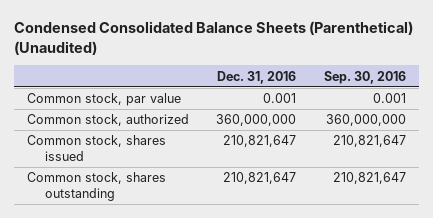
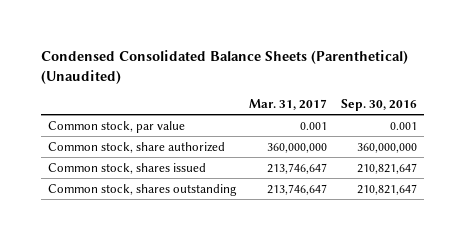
- | Dec. 31, 2016 | Sep. 30, 2016
+ | Mar. 31, 2017 | Sep. 30, 2016
- Common stock, authorized | 360,000,000 | 360,000,000
+ Common stock, share authorized | 360,000,000 | 360,000,000

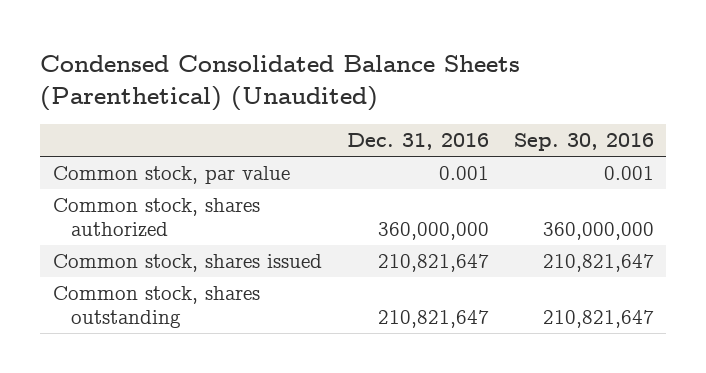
- | Mar. 31, 2017 | Sep. 30, 2016
+ | Dec. 31, 2016 | Sep. 30, 2016
- Common stock, share authorized | 360,000,000 | 360,000,000
+ Common stock, shares authorized | 360,000,000 | 360,000,000

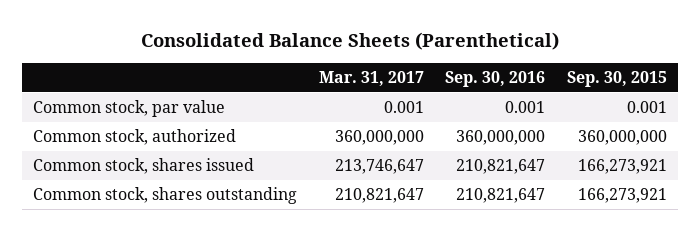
- Condensed Consolidated Balance Sheets (Parenthetical) (Unaudited)
+ Consolidated Balance Sheets (Parenthetical)
- | Dec. 31, 2016 | Sep. 30, 2016
+ | Mar. 31, 2017 | Sep. 30, 2016 | Sep. 30, 2015
- Common stock, shares authorized | 360,000,000 | 360,000,000
+ Common stock, authorized | 360,000,000 | 360,000,000 | 360,000,000

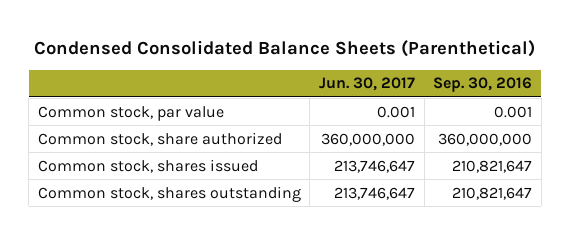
- Consolidated Balance Sheets (Parenthetical)
+ Condensed Consolidated Balance Sheets (Parenthetical)
- | Mar. 31, 2017 | Sep. 30, 2016 | Sep. 30, 2015
+ | Jun. 30, 2017 | Sep. 30, 2016
- Common stock, authorized | 360,000,000 | 360,000,000 | 360,000,000
+ Common stock, share authorized | 360,000,000 | 360,000,000

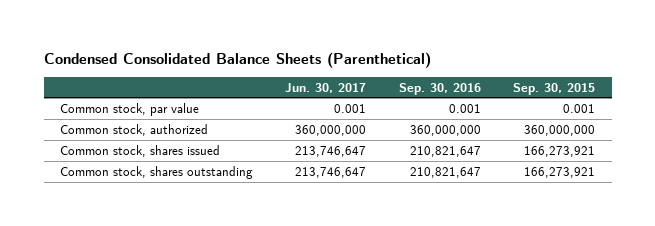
- | Jun. 30, 2017 | Sep. 30, 2016
+ | Jun. 30, 2017 | Sep. 30, 2016 | Sep. 30, 2015
- Common stock, share authorized | 360,000,000 | 360,000,000
+ Common stock, authorized | 360,000,000 | 360,000,000 | 360,000,000

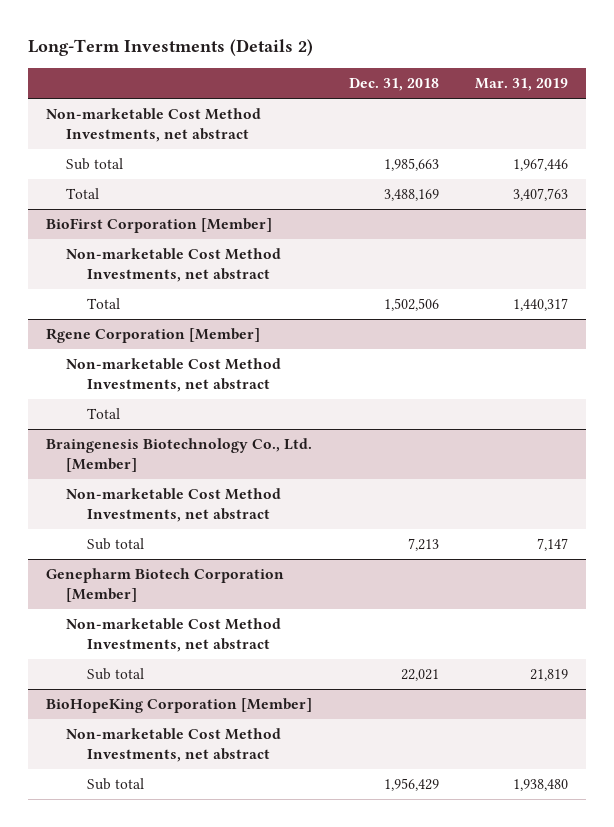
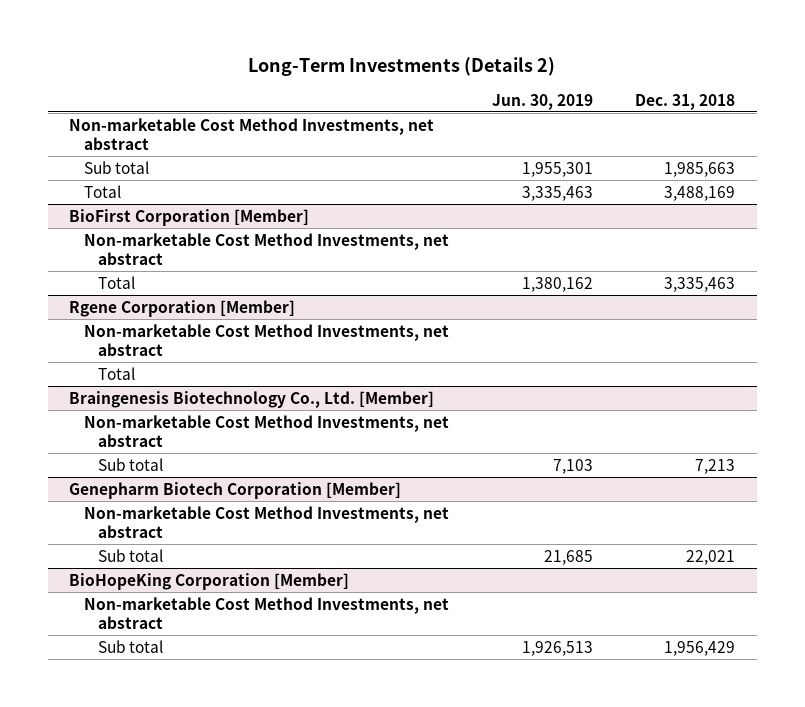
- | Dec. 31, 2018 | Mar. 31, 2019
+ | Jun. 30, 2019 | Dec. 31, 2018
@ BioFirst Corporation [Member]
- Total | 1,502,506 | 1,440,317
+ Total | 1,380,162 | 3,335,463

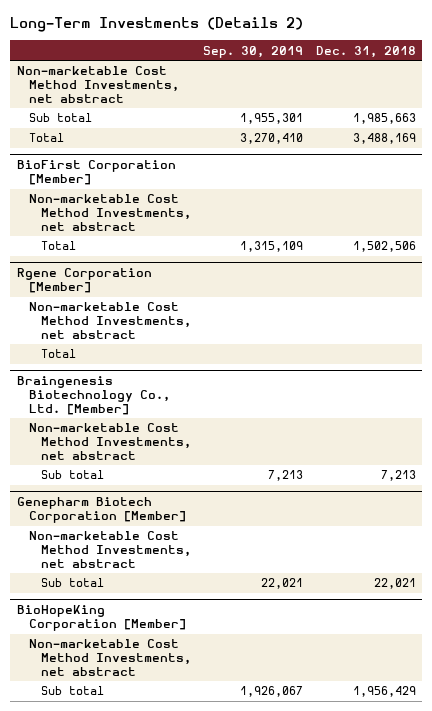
- | Jun. 30, 2019 | Dec. 31, 2018
+ | Sep. 30, 2019 | Dec. 31, 2018
@ BioFirst Corporation [Member]
- Total | 1,380,162 | 3,335,463
+ Total | 1,315,109 | 1,502,506

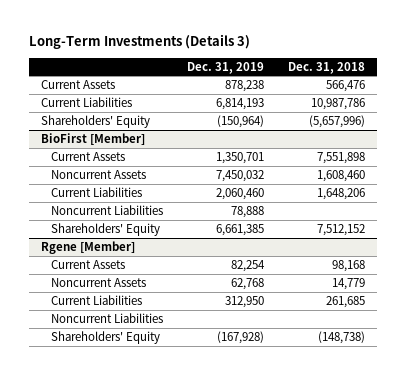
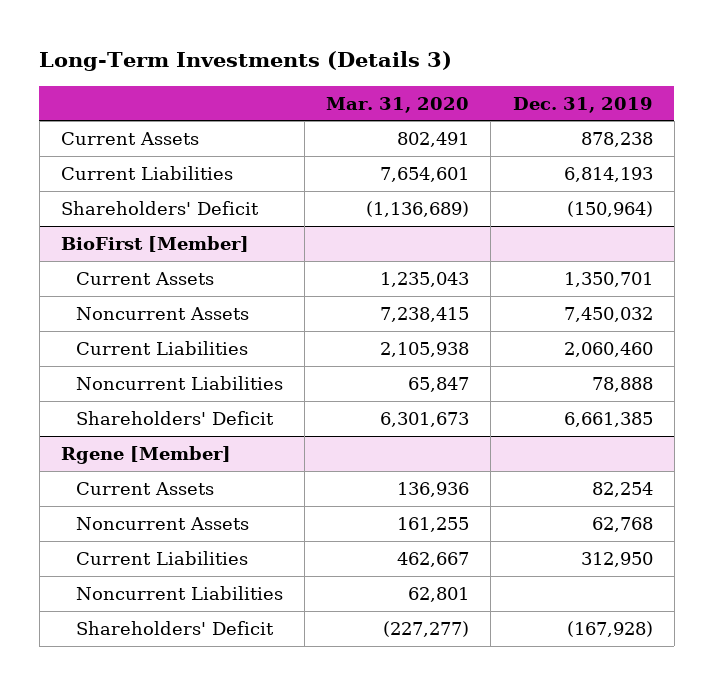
- | Dec. 31, 2019 | Dec. 31, 2018
+ | Mar. 31, 2020 | Dec. 31, 2019
- Shareholders' Equity | (150,964) | (5,657,996)
+ Shareholders' Deficit | (1,136,689) | (150,964)
@ BioFirst [Member]
- Shareholders' Equity | 6,661,385 | 7,512,152
+ Shareholders' Deficit | 6,301,673 | 6,661,385
@ Rgene [Member]
- Shareholders' Equity | (167,928) | (148,738)
+ Shareholders' Deficit | (227,277) | (167,928)

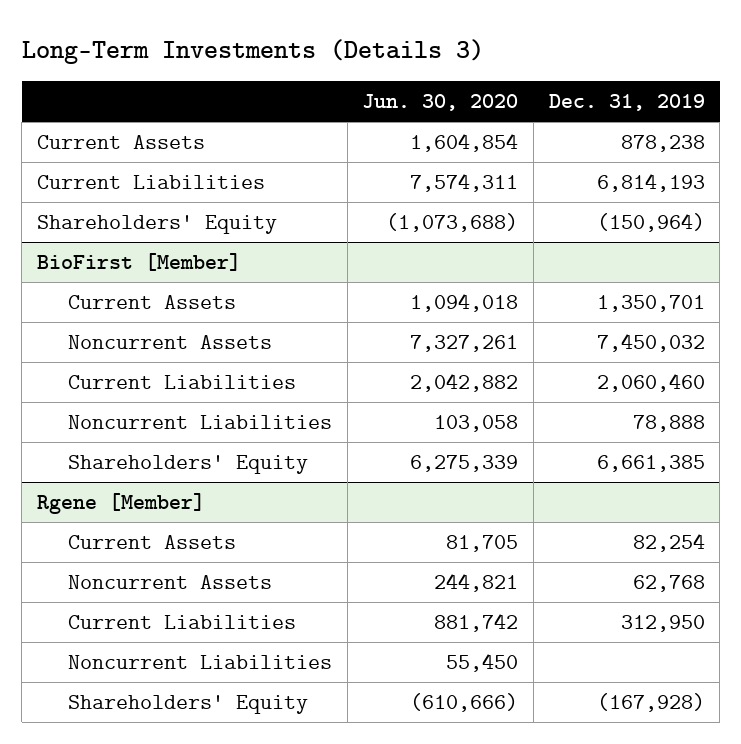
- | Mar. 31, 2020 | Dec. 31, 2019
+ | Jun. 30, 2020 | Dec. 31, 2019
- Shareholders' Deficit | (1,136,689) | (150,964)
+ Shareholders' Equity | (1,073,688) | (150,964)
@ BioFirst [Member]
- Shareholders' Deficit | 6,301,673 | 6,661,385
+ Shareholders' Equity | 6,275,339 | 6,661,385
@ Rgene [Member]
- Shareholders' Deficit | (227,277) | (167,928)
+ Shareholders' Equity | (610,666) | (167,928)

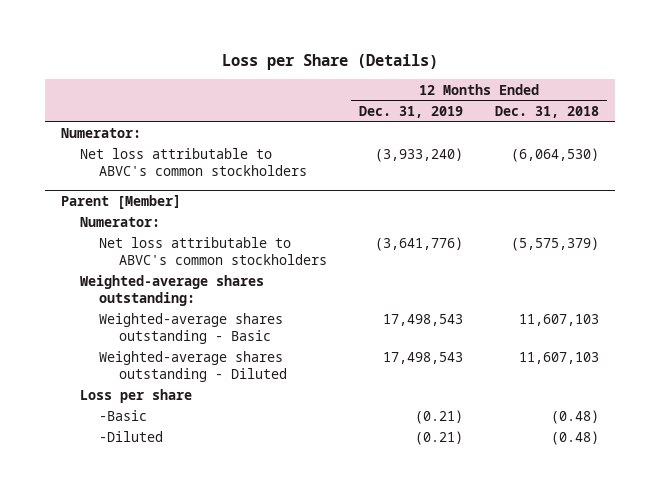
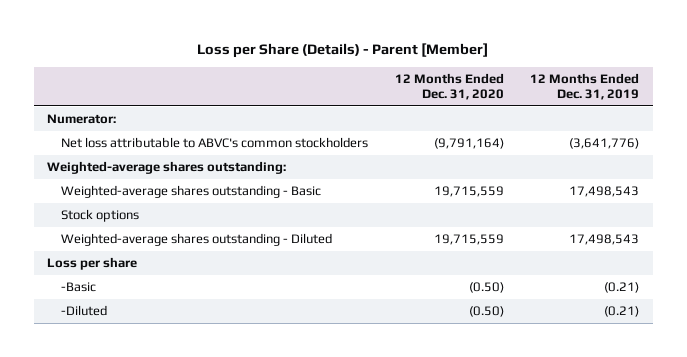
- Loss per Share (Details)
+ Loss per Share (Details) - Parent [Member]
- | 12 Months Ended Dec. 31, 2019 | 12 Months Ended Dec. 31, 2018
+ | 12 Months Ended Dec. 31, 2020 | 12 Months Ended Dec. 31, 2019
- Net loss attributable to ABVC's common stockholders | (3,933,240) | (6,064,530)
- Parent [Member]
- Numerator:
+ Stock options

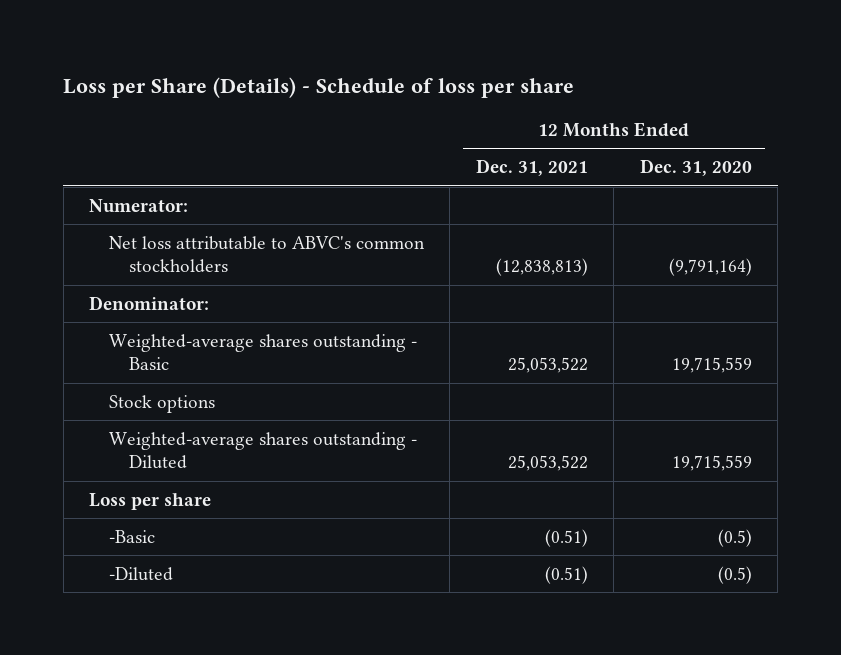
- Loss per Share (Details) - Parent [Member]
+ Loss per Share (Details) - Schedule of loss per share
- | 12 Months Ended Dec. 31, 2020 | 12 Months Ended Dec. 31, 2019
+ | 12 Months Ended Dec. 31, 2021 | 12 Months Ended Dec. 31, 2020
- Weighted-average shares outstanding:
+ Denominator:
- -Basic | (0.50) | (0.21)
- -Diluted | (0.50) | (0.21)
+ -Basic | (0.51) | (0.5)
+ -Diluted | (0.51) | (0.5)

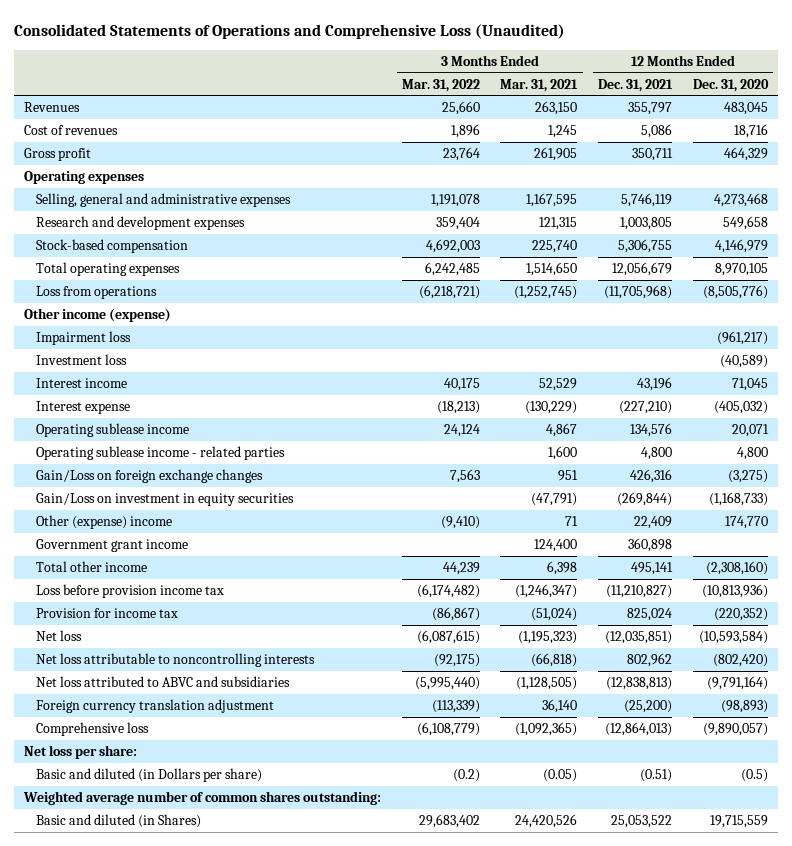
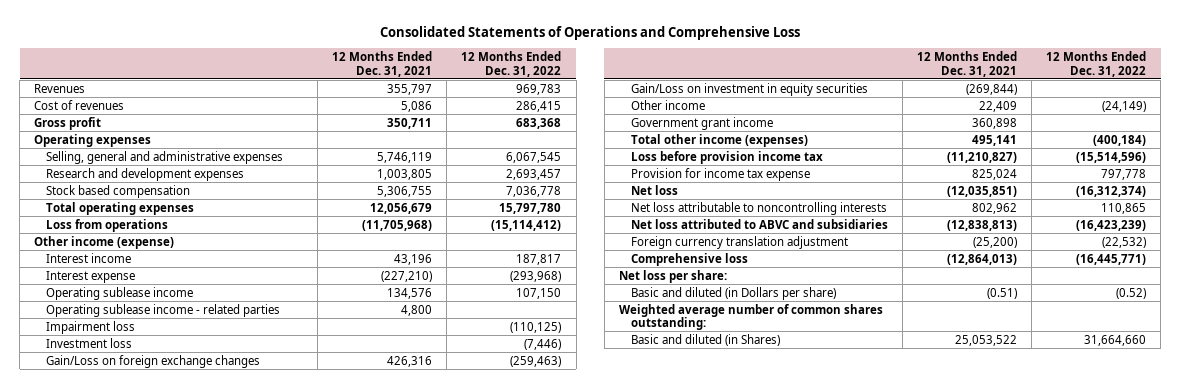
- Consolidated Statements of Operations and Comprehensive Loss (Unaudited)
+ Consolidated Statements of Operations and Comprehensive Loss
- | 3 Months Ended Mar. 31, 2022 | 3 Months Ended Mar. 31, 2021 | 12 Months Ended Dec. 31, 2021 | 12 Months Ended Dec. 31, 2020
+ | 12 Months Ended Dec. 31, 2021 | 12 Months Ended Dec. 31, 2022
- Stock-based compensation | 4,692,003 | 225,740 | 5,306,755 | 4,146,979
+ Stock based compensation | 5,306,755 | 7,036,778
moved down: Impairment loss | | (110,125)
moved down: Investment loss | | (7,446)
- Other (expense) income | (9,410) | 71 | 22,409 | 174,770
+ Other income | 22,409 | (24,149)
- Total other income | 44,239 | 6,398 | 495,141 | (2,308,160)
+ Total other income (expenses) | 495,141 | (400,184)
- Provision for income tax | (86,867) | (51,024) | 825,024 | (220,352)
+ Provision for income tax expense | 825,024 | 797,778

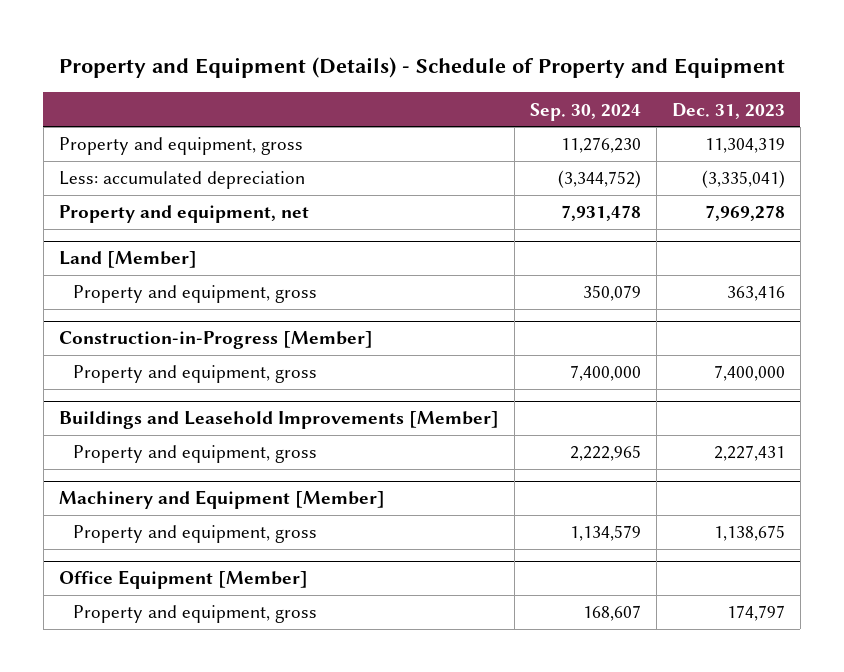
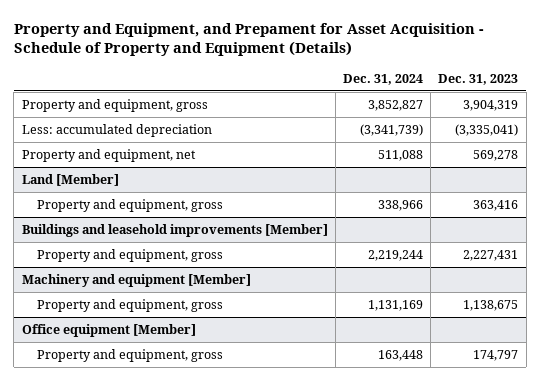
- Property and Equipment (Details) - Schedule of Property and Equipment
+ Property and Equipment, and Prepament for Asset Acquisition - Schedule of Property and Equipment (Details)
- | Sep. 30, 2024 | Dec. 31, 2023
+ | Dec. 31, 2024 | Dec. 31, 2023
- Property and equipment, gross | 11,276,230 | 11,304,319
+ Property and equipment, gross | 3,852,827 | 3,904,319
- Property and equipment, net | 7,931,478 | 7,969,278
+ Property and equipment, net | 511,088 | 569,278
- Construction-in-Progress [Member]
- Property and equipment, gross | 7,400,000 | 7,400,000
- Buildings and Leasehold Improvements [Member]
+ Buildings and leasehold improvements [Member]
- Machinery and Equipment [Member]
+ Machinery and equipment [Member]
- Office Equipment [Member]
+ Office equipment [Member]

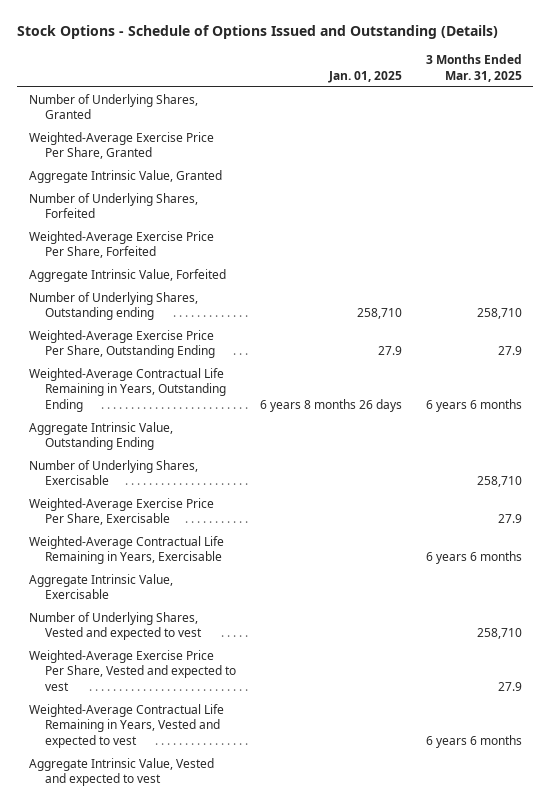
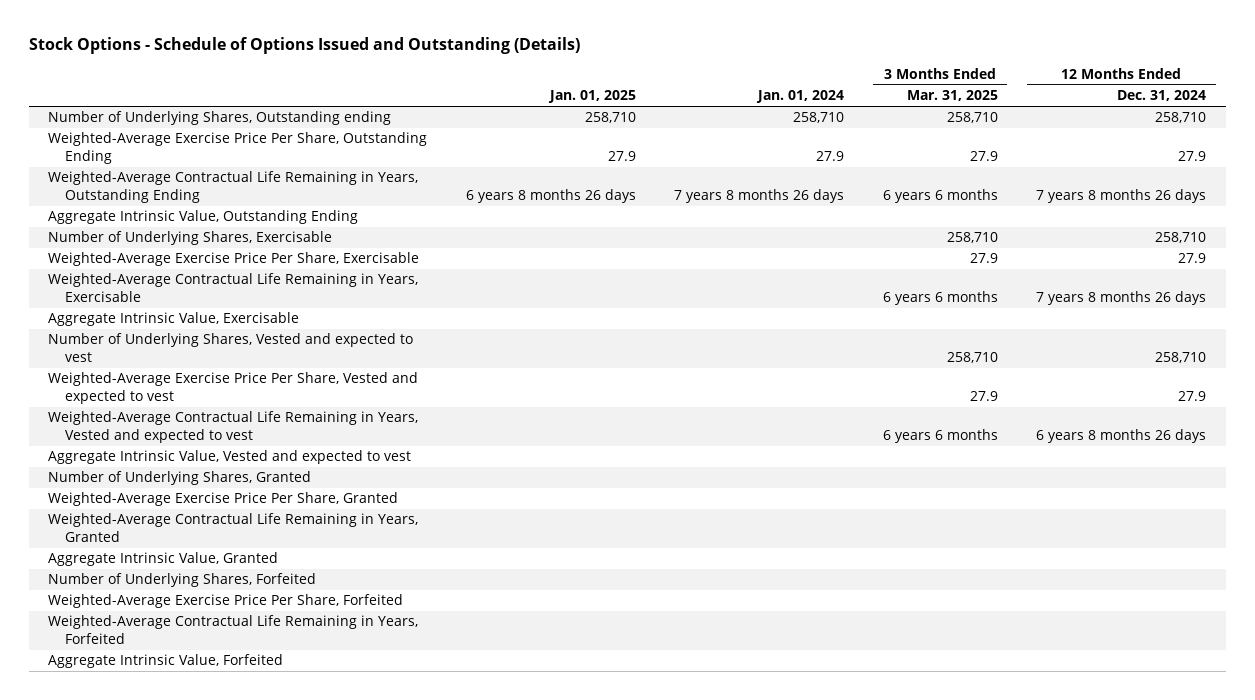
- | Jan. 01, 2025 | 3 Months Ended Mar. 31, 2025
+ | Jan. 01, 2025 | Jan. 01, 2024 | 3 Months Ended Mar. 31, 2025 | 12 Months Ended Dec. 31, 2024
moved down: Number of Underlying Shares, Granted
moved down: Weighted-Average Exercise Price Per Share, Granted
+ Weighted-Average Contractual Life Remaining in Years, Granted
moved down: Aggregate Intrinsic Value, Granted
moved down: Number of Underlying Shares, Forfeited
moved down: Weighted-Average Exercise Price Per Share, Forfeited
+ Weighted-Average Contractual Life Remaining in Years, Forfeited
moved down: Aggregate Intrinsic Value, Forfeited

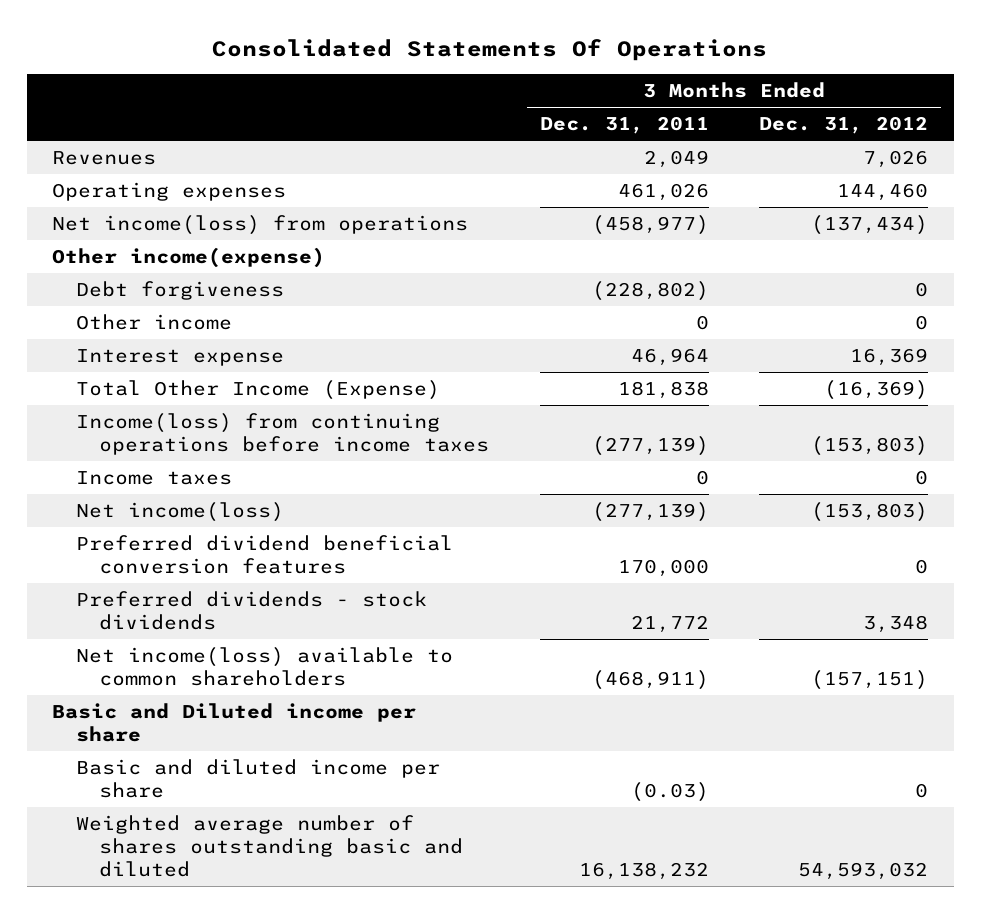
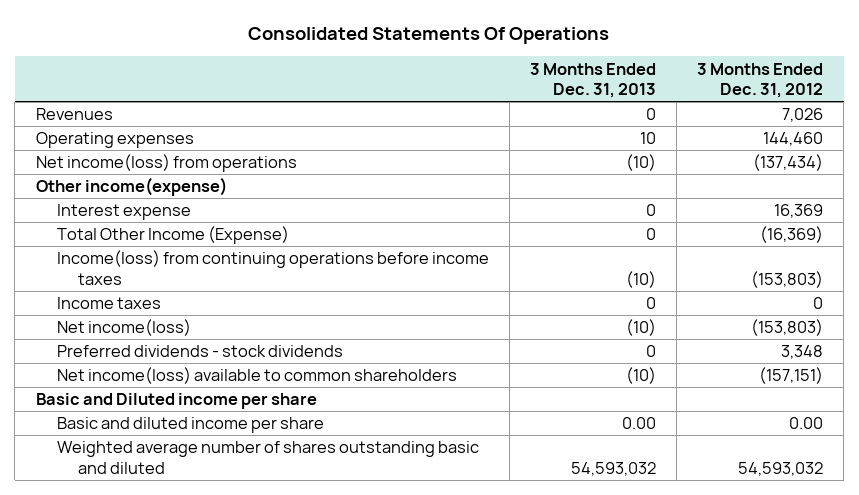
- | 3 Months Ended Dec. 31, 2011 | 3 Months Ended Dec. 31, 2012
+ | 3 Months Ended Dec. 31, 2013 | 3 Months Ended Dec. 31, 2012
- Debt forgiveness | (228,802) | 0
- Other income | 0 | 0
- Preferred dividend beneficial conversion features | 170,000 | 0
- Basic and diluted income per share | (0.03) | 0
+ Basic and diluted income per share | 0.00 | 0.00

